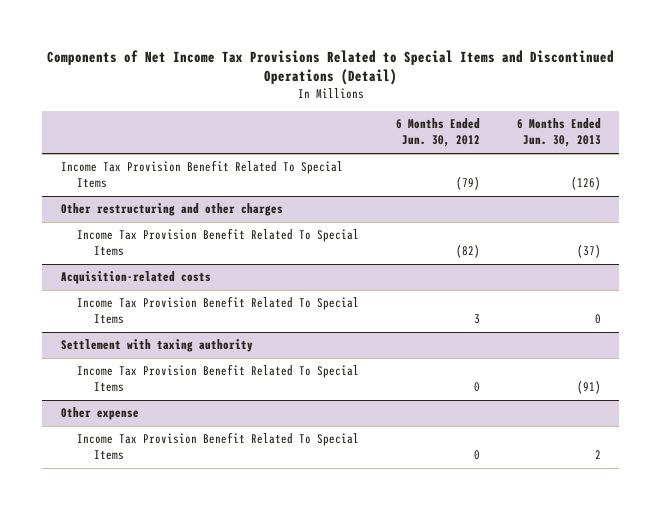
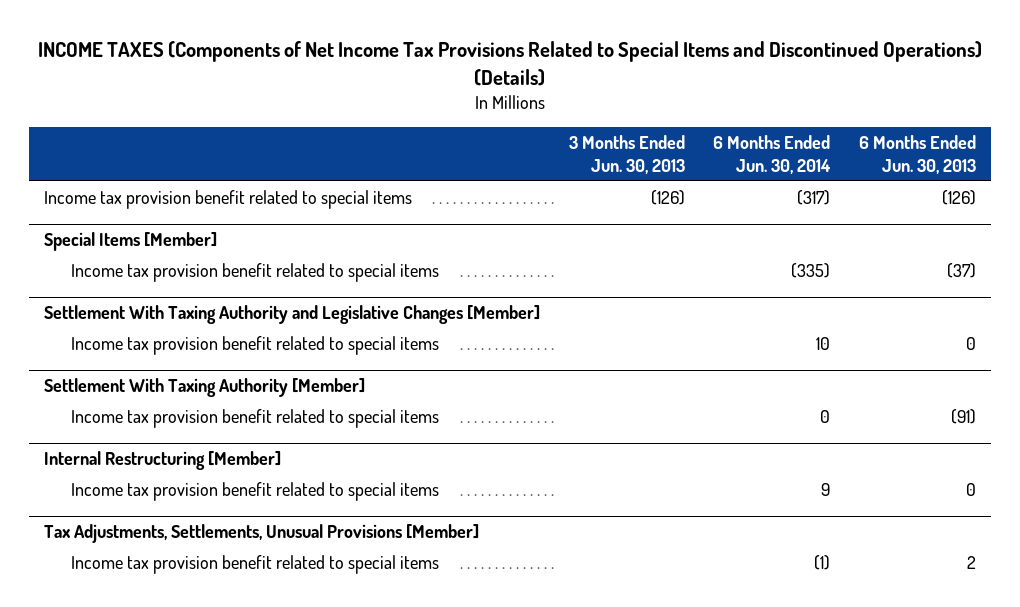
- Components of Net Income Tax Provisions Related to Special Items and Discontinued Operations (Detail)
+ INCOME TAXES (Components of Net Income Tax Provisions Related to Special Items and Discontinued Operations) (Details)
- | 6 Months Ended Jun. 30, 2012 | 6 Months Ended Jun. 30, 2013
+ | 3 Months Ended Jun. 30, 2013 | 6 Months Ended Jun. 30, 2014 | 6 Months Ended Jun. 30, 2013
- Income Tax Provision Benefit Related To Special Items | (79) | (126)
- Other restructuring and other charges
- Income Tax Provision Benefit Related To Special Items | (82) | (37)
- Acquisition-related costs
- Income Tax Provision Benefit Related To Special Items | 3 | 0
- Settlement with taxing authority
- Income Tax Provision Benefit Related To Special Items | 0 | (91)
- Other expense
- Income Tax Provision Benefit Related To Special Items | 0 | 2
+ Income tax provision benefit related to special items | (126) | (317) | (126)
+ Special Items [Member]
+ Income tax provision benefit related to special items | | (335) | (37)
+ Settlement With Taxing Authority and Legislative Changes [Member]
+ Income tax provision benefit related to special items | | 10 | 0
+ Settlement With Taxing Authority [Member]
+ Income tax provision benefit related to special items | | 0 | (91)
+ Internal Restructuring [Member]
+ Income tax provision benefit related to special items | | 9 | 0
+ Tax Adjustments, Settlements, Unusual Provisions [Member]
+ Income tax provision benefit related to special items | | (1) | 2

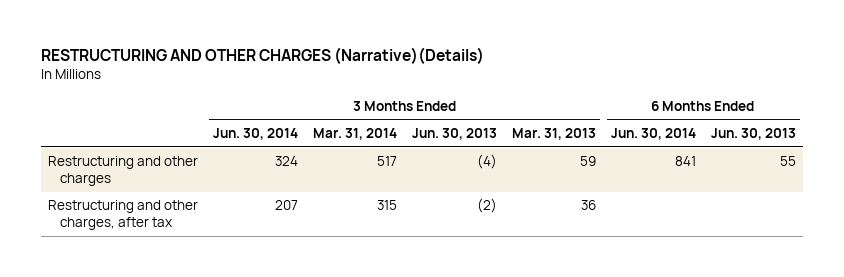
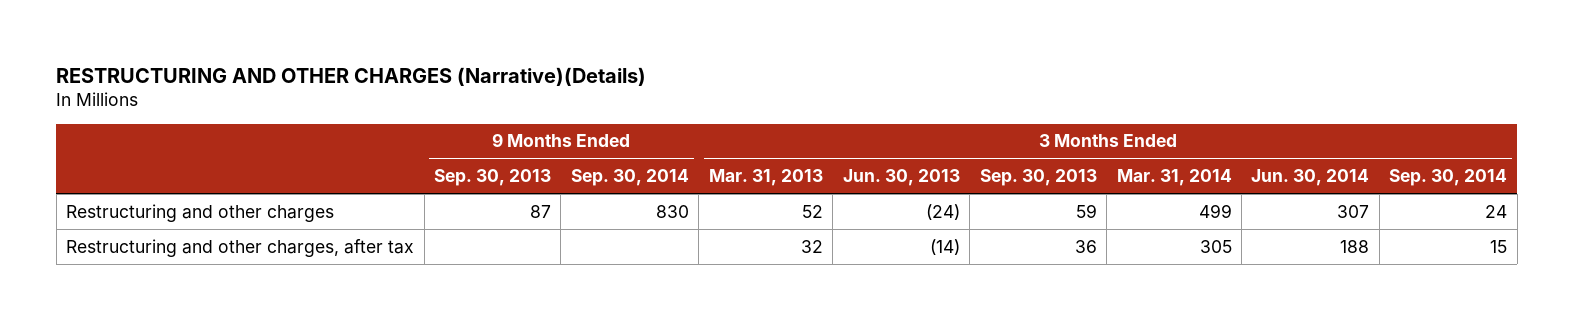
- | 3 Months Ended Jun. 30, 2014 | 3 Months Ended Mar. 31, 2014 | 3 Months Ended Jun. 30, 2013 | 3 Months Ended Mar. 31, 2013 | 6 Months Ended Jun. 30, 2014 | 6 Months Ended Jun. 30, 2013
+ | 9 Months Ended Sep. 30, 2013 | 9 Months Ended Sep. 30, 2014 | 3 Months Ended Mar. 31, 2013 | 3 Months Ended Jun. 30, 2013 | 3 Months Ended Sep. 30, 2013 | 3 Months Ended Mar. 31, 2014 | 3 Months Ended Jun. 30, 2014 | 3 Months Ended Sep. 30, 2014
- Restructuring and other charges | 324 | 517 | (4) | 59 | 841 | 55
- Restructuring and other charges, after tax | 207 | 315 | (2) | 36 | |
+ Restructuring and other charges | 87 | 830 | 52 | (24) | 59 | 499 | 307 | 24
+ Restructuring and other charges, after tax | | | 32 | (14) | 36 | 305 | 188 | 15

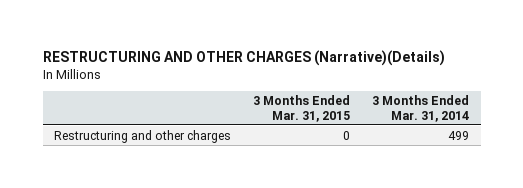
- | 9 Months Ended Sep. 30, 2013 | 9 Months Ended Sep. 30, 2014 | 3 Months Ended Mar. 31, 2013 | 3 Months Ended Jun. 30, 2013 | 3 Months Ended Sep. 30, 2013 | 3 Months Ended Mar. 31, 2014 | 3 Months Ended Jun. 30, 2014 | 3 Months Ended Sep. 30, 2014
+ | 3 Months Ended Mar. 31, 2015 | 3 Months Ended Mar. 31, 2014
- Restructuring and other charges, after tax | | | 32 | (14) | 36 | 305 | 188 | 15

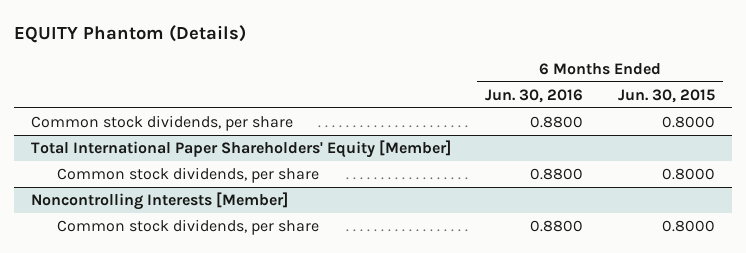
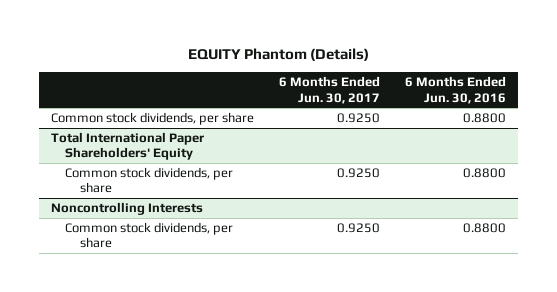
- | 6 Months Ended Jun. 30, 2016 | 6 Months Ended Jun. 30, 2015
+ | 6 Months Ended Jun. 30, 2017 | 6 Months Ended Jun. 30, 2016
- Total International Paper Shareholders' Equity [Member]
+ Total International Paper Shareholders' Equity
- Noncontrolling Interests [Member]
+ Noncontrolling Interests

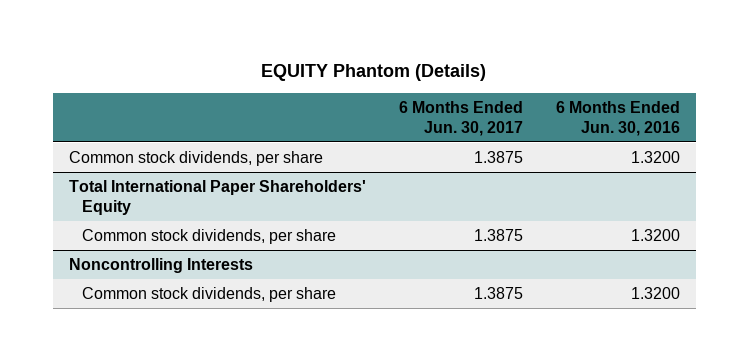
- Common stock dividends, per share | 0.9250 | 0.8800
+ Common stock dividends, per share | 1.3875 | 1.3200
@ Total International Paper Shareholders' Equity
- Common stock dividends, per share | 0.9250 | 0.8800
+ Common stock dividends, per share | 1.3875 | 1.3200
@ Noncontrolling Interests
- Common stock dividends, per share | 0.9250 | 0.8800
+ Common stock dividends, per share | 1.3875 | 1.3200

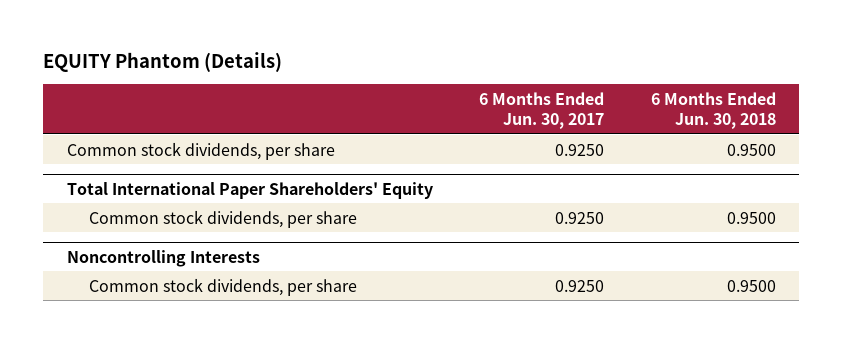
- | 6 Months Ended Jun. 30, 2017 | 6 Months Ended Jun. 30, 2016
+ | 6 Months Ended Jun. 30, 2017 | 6 Months Ended Jun. 30, 2018
- Common stock dividends, per share | 1.3875 | 1.3200
+ Common stock dividends, per share | 0.9250 | 0.9500
@ Total International Paper Shareholders' Equity
- Common stock dividends, per share | 1.3875 | 1.3200
+ Common stock dividends, per share | 0.9250 | 0.9500
@ Noncontrolling Interests
- Common stock dividends, per share | 1.3875 | 1.3200
+ Common stock dividends, per share | 0.9250 | 0.9500

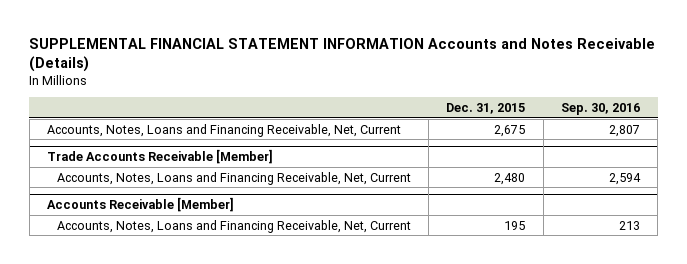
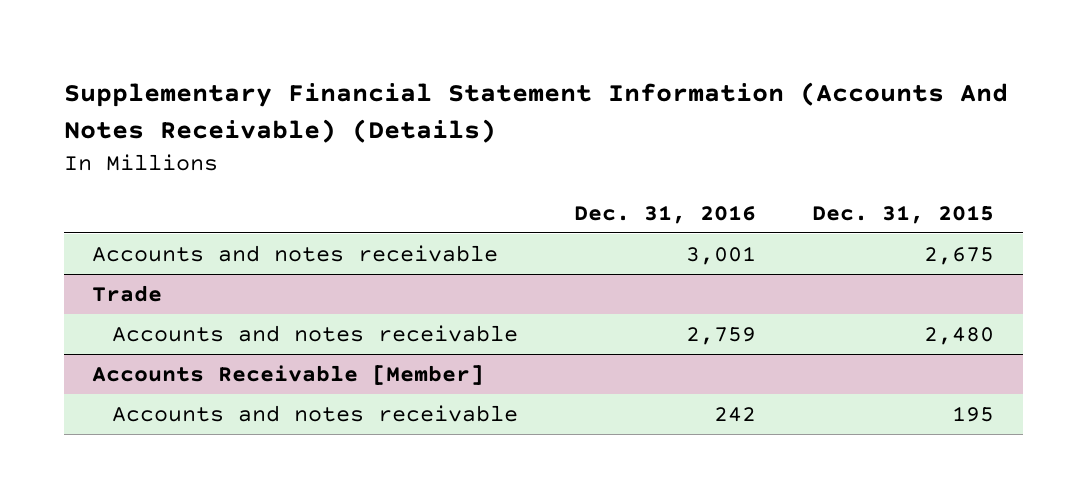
- SUPPLEMENTAL FINANCIAL STATEMENT INFORMATION Accounts and Notes Receivable (Details)
+ Supplementary Financial Statement Information (Accounts And Notes Receivable) (Details)
- | Dec. 31, 2015 | Sep. 30, 2016
+ | Dec. 31, 2016 | Dec. 31, 2015
- Accounts, Notes, Loans and Financing Receivable, Net, Current | 2,675 | 2,807
- Trade Accounts Receivable [Member]
- Accounts, Notes, Loans and Financing Receivable, Net, Current | 2,480 | 2,594
+ Accounts and notes receivable | 3,001 | 2,675
+ Trade
+ Accounts and notes receivable | 2,759 | 2,480
@ Accounts Receivable [Member]
- Accounts, Notes, Loans and Financing Receivable, Net, Current | 195 | 213
+ Accounts and notes receivable | 242 | 195

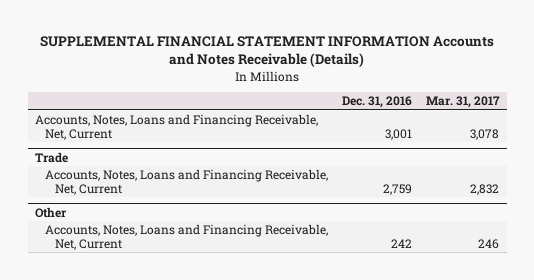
- Supplementary Financial Statement Information (Accounts And Notes Receivable) (Details)
+ SUPPLEMENTAL FINANCIAL STATEMENT INFORMATION Accounts and Notes Receivable (Details)
- | Dec. 31, 2016 | Dec. 31, 2015
+ | Dec. 31, 2016 | Mar. 31, 2017
- Accounts and notes receivable | 3,001 | 2,675
+ Accounts, Notes, Loans and Financing Receivable, Net, Current | 3,001 | 3,078
@ Trade
- Accounts and notes receivable | 2,759 | 2,480
- Accounts Receivable [Member]
- Accounts and notes receivable | 242 | 195
@ Trade
+ Accounts, Notes, Loans and Financing Receivable, Net, Current | 2,759 | 2,832
+ Other
+ Accounts, Notes, Loans and Financing Receivable, Net, Current | 242 | 246

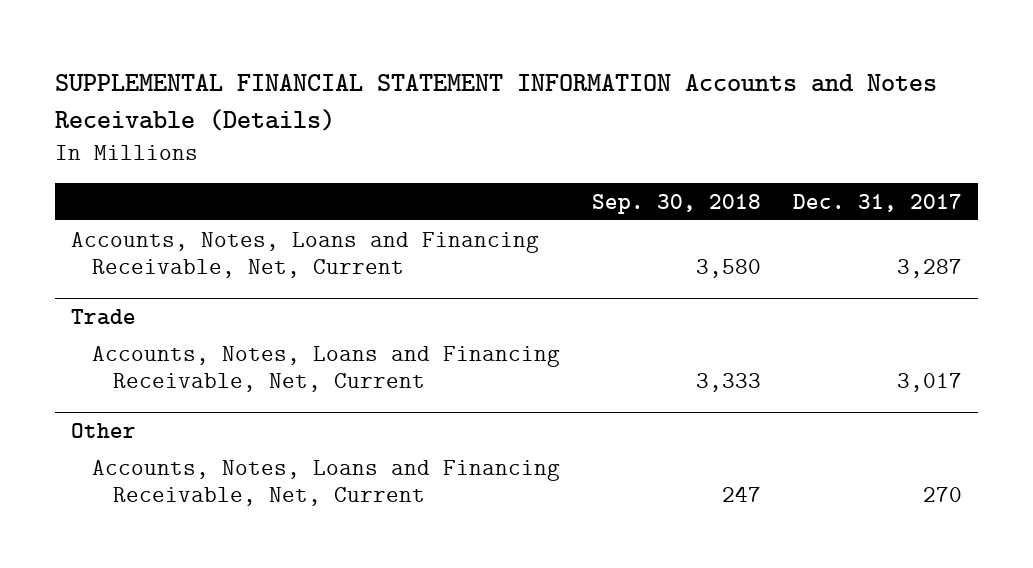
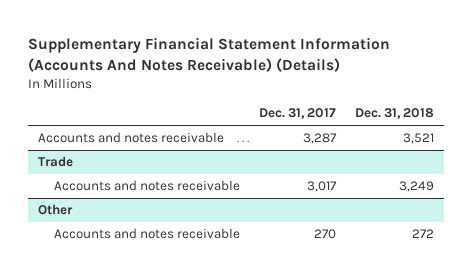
- SUPPLEMENTAL FINANCIAL STATEMENT INFORMATION Accounts and Notes Receivable (Details)
+ Supplementary Financial Statement Information (Accounts And Notes Receivable) (Details)
- | Sep. 30, 2018 | Dec. 31, 2017
+ | Dec. 31, 2017 | Dec. 31, 2018
- Accounts, Notes, Loans and Financing Receivable, Net, Current | 3,580 | 3,287
+ Accounts and notes receivable | 3,287 | 3,521
@ Trade
- Accounts, Notes, Loans and Financing Receivable, Net, Current | 3,333 | 3,017
+ Accounts and notes receivable | 3,017 | 3,249
@ Other
- Accounts, Notes, Loans and Financing Receivable, Net, Current | 247 | 270
+ Accounts and notes receivable | 270 | 272

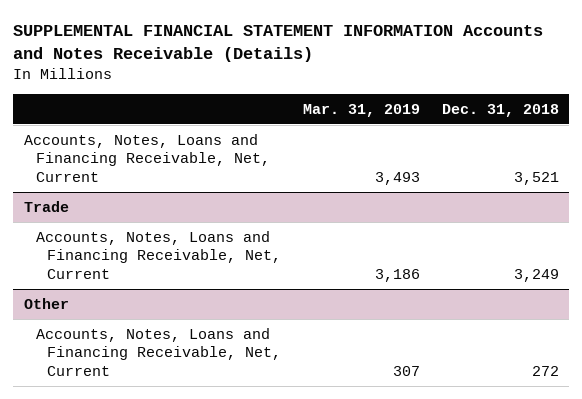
- Supplementary Financial Statement Information (Accounts And Notes Receivable) (Details)
+ SUPPLEMENTAL FINANCIAL STATEMENT INFORMATION Accounts and Notes Receivable (Details)
- | Dec. 31, 2017 | Dec. 31, 2018
+ | Mar. 31, 2019 | Dec. 31, 2018
- Accounts and notes receivable | 3,287 | 3,521
+ Accounts, Notes, Loans and Financing Receivable, Net, Current | 3,493 | 3,521
@ Trade
- Accounts and notes receivable | 3,017 | 3,249
+ Accounts, Notes, Loans and Financing Receivable, Net, Current | 3,186 | 3,249
@ Other
- Accounts and notes receivable | 270 | 272
+ Accounts, Notes, Loans and Financing Receivable, Net, Current | 307 | 272

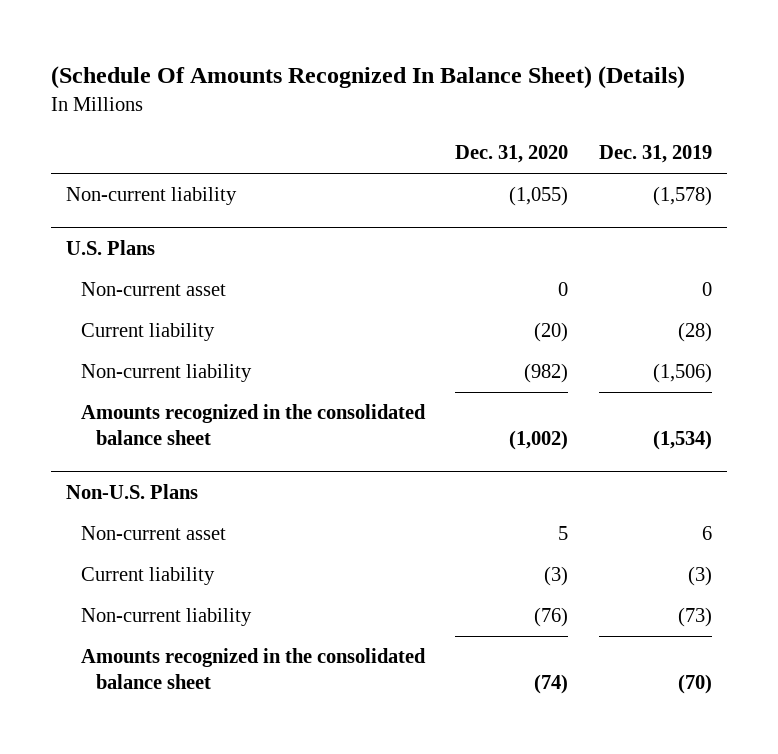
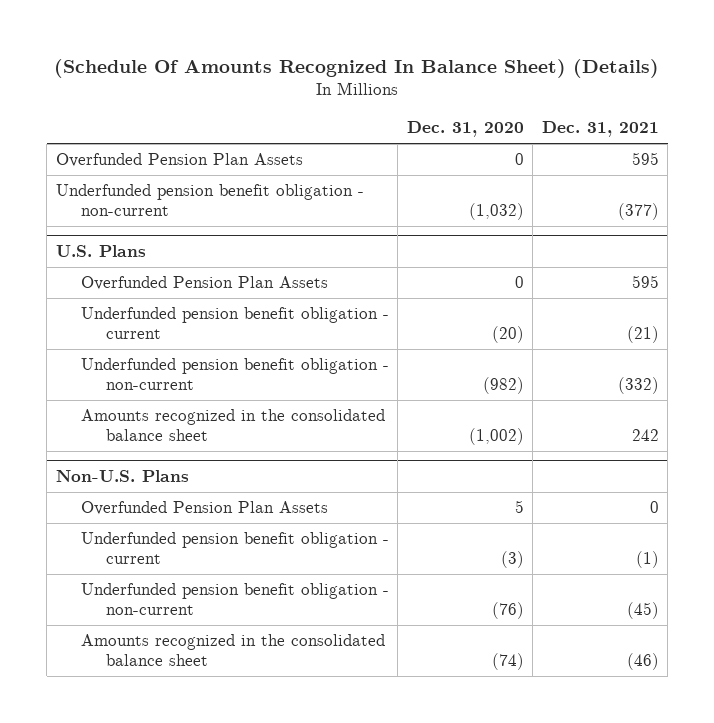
- | Dec. 31, 2020 | Dec. 31, 2019
+ | Dec. 31, 2020 | Dec. 31, 2021
- Non-current liability | (1,055) | (1,578)
+ Overfunded Pension Plan Assets | 0 | 595
+ Underfunded pension benefit obligation - non-current | (1,032) | (377)
@ U.S. Plans
- Non-current asset | 0 | 0
- Current liability | (20) | (28)
- Non-current liability | (982) | (1,506)
+ Overfunded Pension Plan Assets | 0 | 595
+ Underfunded pension benefit obligation - current | (20) | (21)
+ Underfunded pension benefit obligation - non-current | (982) | (332)
@ Non-U.S. Plans
- Non-current asset | 5 | 6
- Current liability | (3) | (3)
- Non-current liability | (76) | (73)
+ Overfunded Pension Plan Assets | 5 | 0
+ Underfunded pension benefit obligation - current | (3) | (1)
+ Underfunded pension benefit obligation - non-current | (76) | (45)

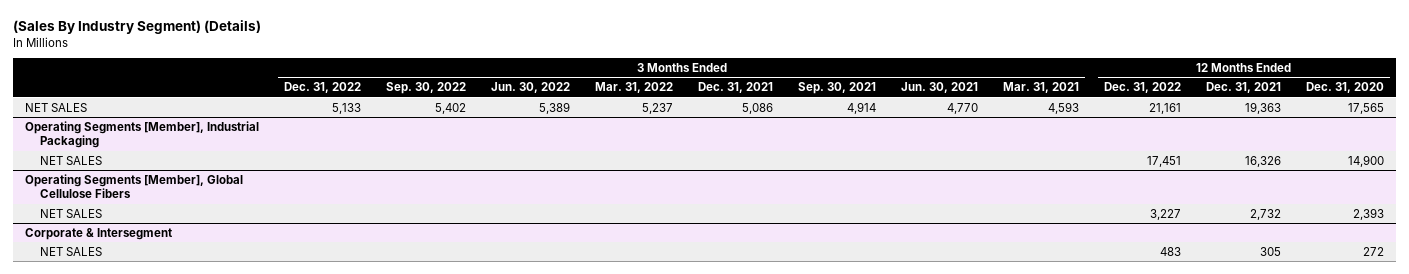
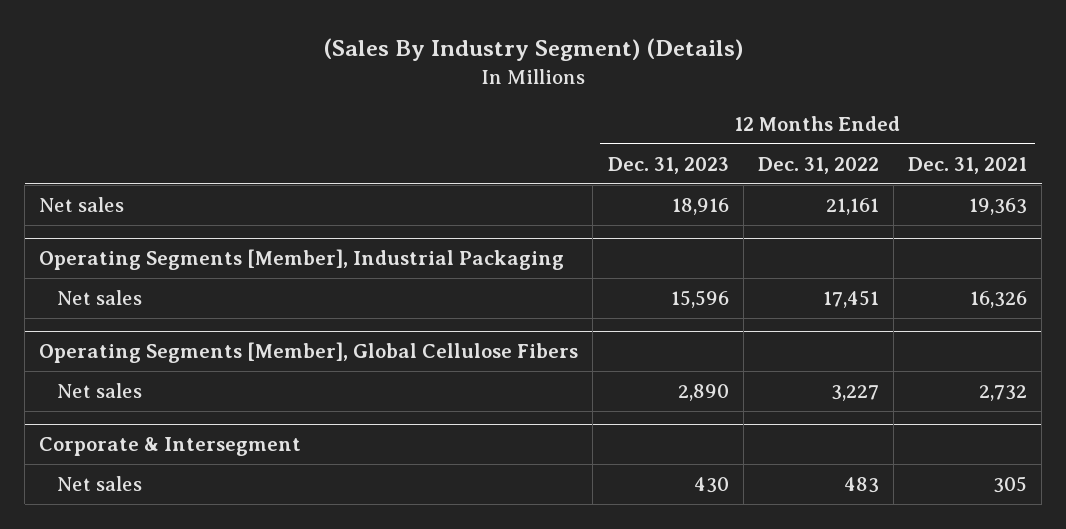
- | 3 Months Ended Dec. 31, 2022 | 3 Months Ended Sep. 30, 2022 | 3 Months Ended Jun. 30, 2022 | 3 Months Ended Mar. 31, 2022 | 3 Months Ended Dec. 31, 2021 | 3 Months Ended Sep. 30, 2021 | 3 Months Ended Jun. 30, 2021 | 3 Months Ended Mar. 31, 2021 | 12 Months Ended Dec. 31, 2022 | 12 Months Ended Dec. 31, 2021 | 12 Months Ended Dec. 31, 2020
+ | 12 Months Ended Dec. 31, 2023 | 12 Months Ended Dec. 31, 2022 | 12 Months Ended Dec. 31, 2021
- NET SALES | 5,133 | 5,402 | 5,389 | 5,237 | 5,086 | 4,914 | 4,770 | 4,593 | 21,161 | 19,363 | 17,565
+ Net sales | 18,916 | 21,161 | 19,363
@ Operating Segments [Member], Industrial Packaging
- NET SALES | | | | | | | | | 17,451 | 16,326 | 14,900
+ Net sales | 15,596 | 17,451 | 16,326
@ Operating Segments [Member], Global Cellulose Fibers
- NET SALES | | | | | | | | | 3,227 | 2,732 | 2,393
+ Net sales | 2,890 | 3,227 | 2,732
@ Corporate & Intersegment
- NET SALES | | | | | | | | | 483 | 305 | 272
+ Net sales | 430 | 483 | 305

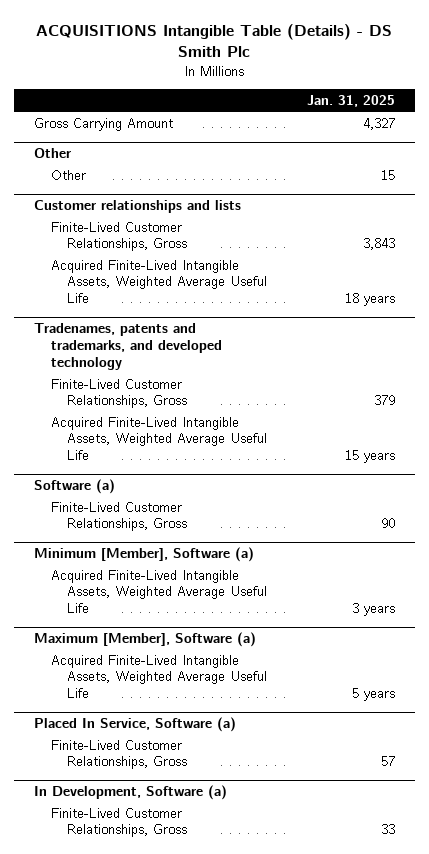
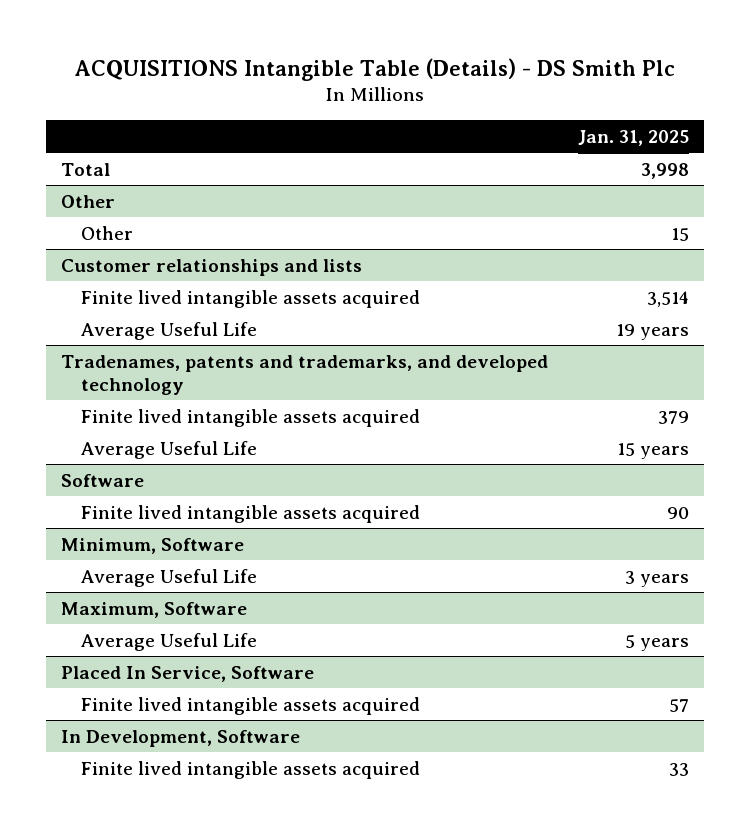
- Gross Carrying Amount | 4,327
+ Total | 3,998
@ Customer relationships and lists
- Finite-Lived Customer Relationships, Gross | 3,843
- Acquired Finite-Lived Intangible Assets, Weighted Average Useful Life | 18 years
+ Finite lived intangible assets acquired | 3,514
+ Average Useful Life | 19 years
@ Tradenames, patents and trademarks, and developed technology
- Finite-Lived Customer Relationships, Gross | 379
- Acquired Finite-Lived Intangible Assets, Weighted Average Useful Life | 15 years
- Software (a)
- Finite-Lived Customer Relationships, Gross | 90
- Minimum [Member], Software (a)
- Acquired Finite-Lived Intangible Assets, Weighted Average Useful Life | 3 years
- Maximum [Member], Software (a)
- Acquired Finite-Lived Intangible Assets, Weighted Average Useful Life | 5 years
- Placed In Service, Software (a)
- Finite-Lived Customer Relationships, Gross | 57
- In Development, Software (a)
- Finite-Lived Customer Relationships, Gross | 33
@ Tradenames, patents and trademarks, and developed technology
+ Finite lived intangible assets acquired | 379
+ Average Useful Life | 15 years
+ Software
+ Finite lived intangible assets acquired | 90
+ Minimum, Software
+ Average Useful Life | 3 years
+ Maximum, Software
+ Average Useful Life | 5 years
+ Placed In Service, Software
+ Finite lived intangible assets acquired | 57
+ In Development, Software
+ Finite lived intangible assets acquired | 33

